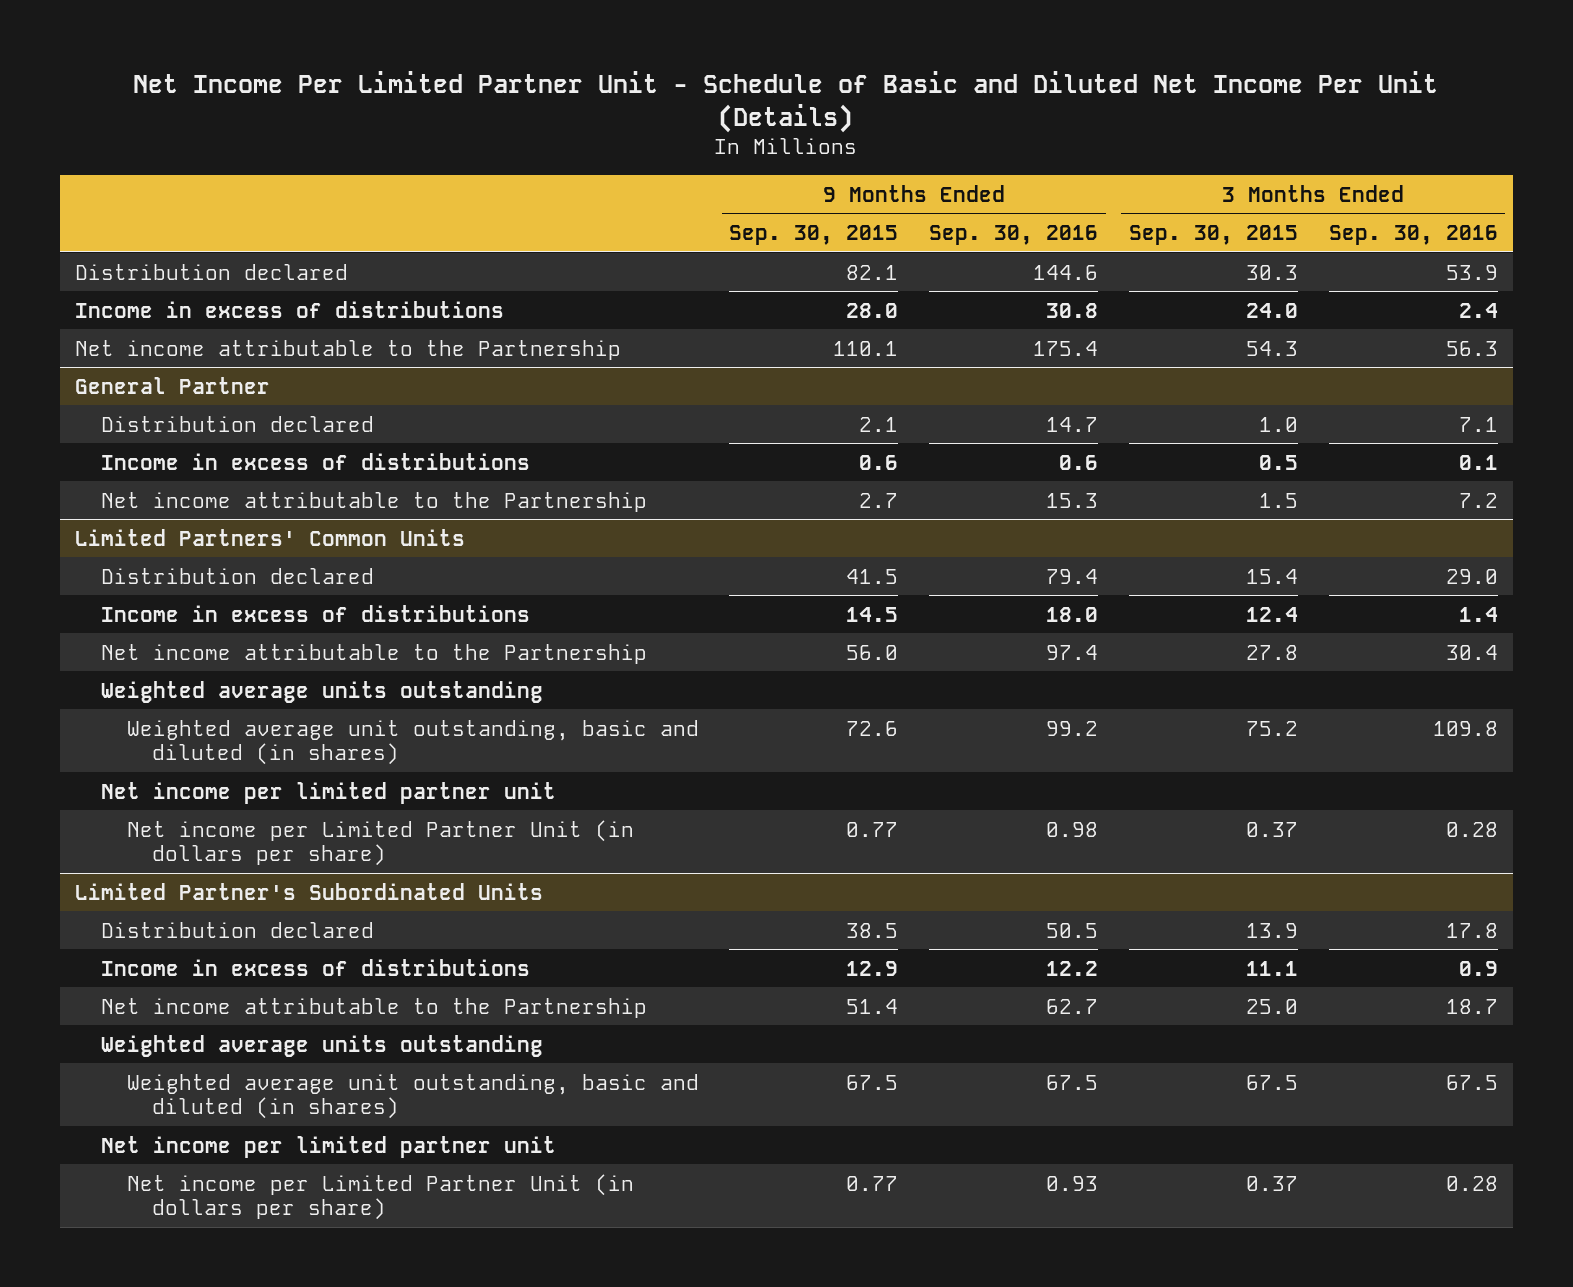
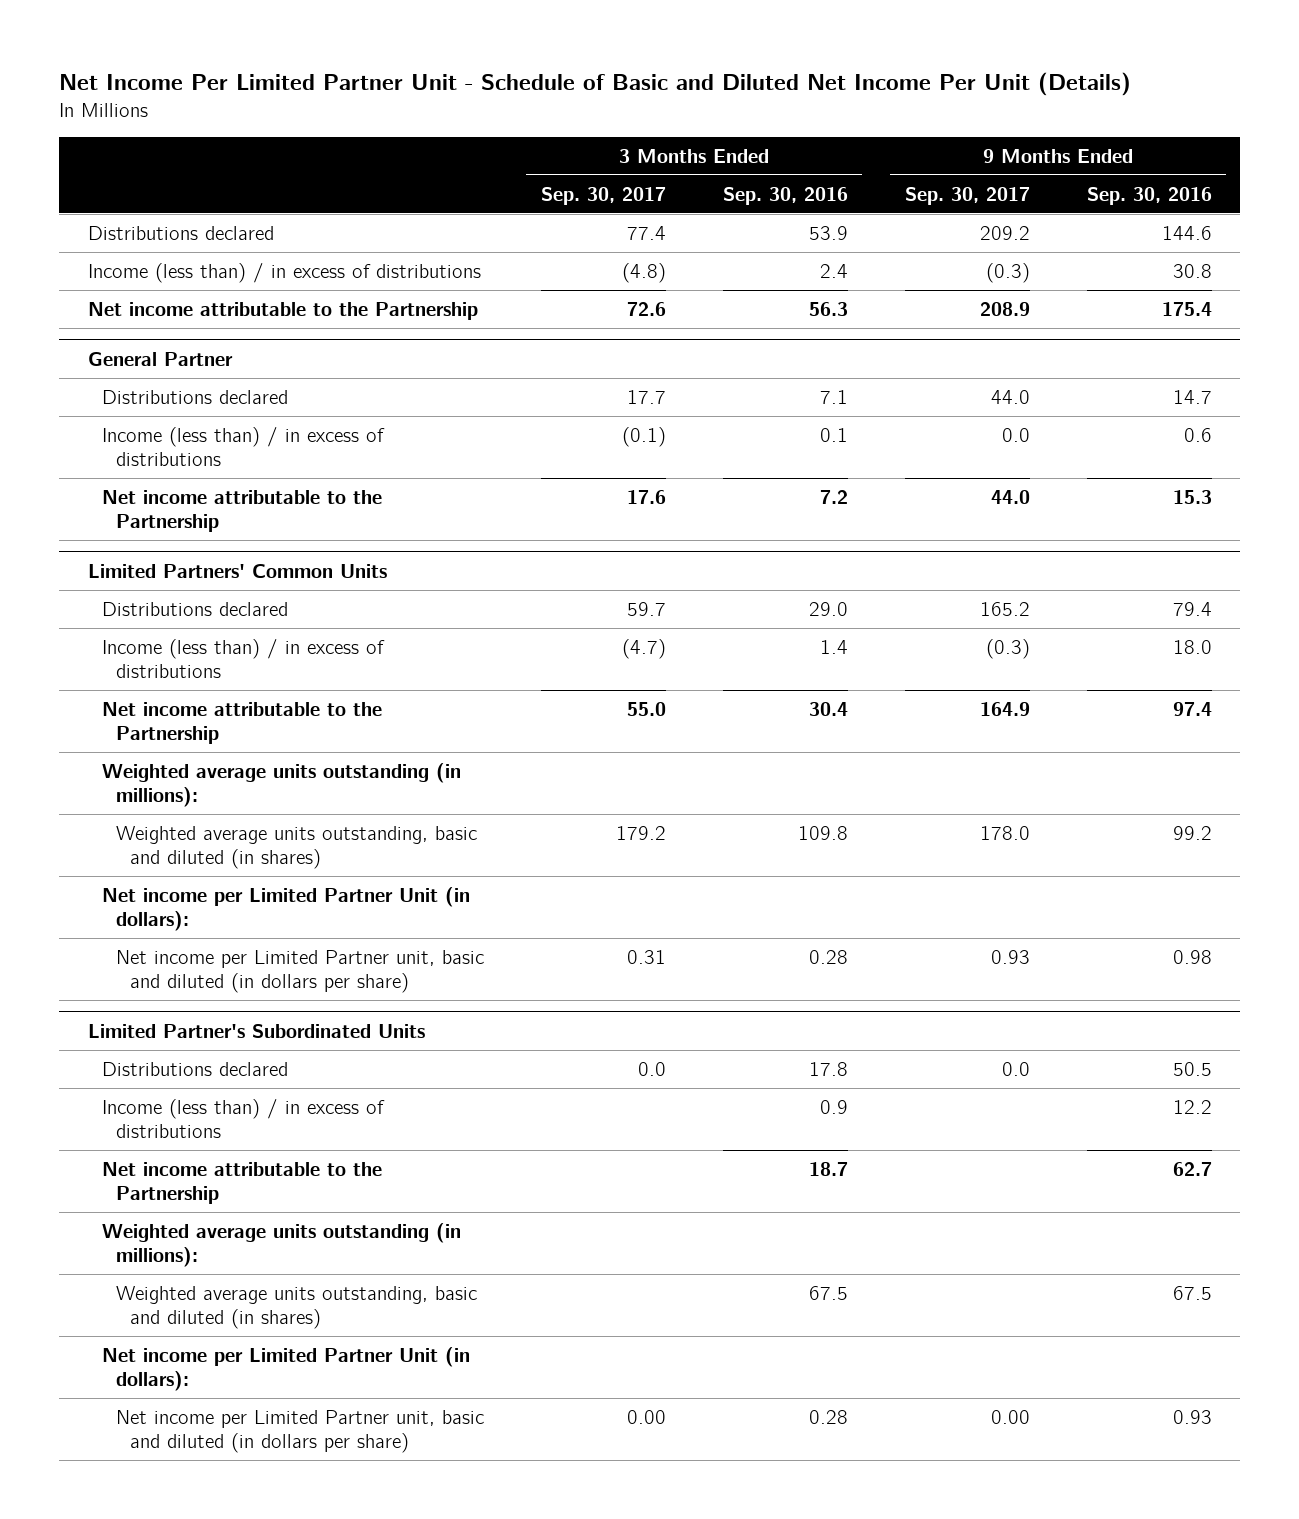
- | 9 Months Ended Sep. 30, 2015 | 9 Months Ended Sep. 30, 2016 | 3 Months Ended Sep. 30, 2015 | 3 Months Ended Sep. 30, 2016
+ | 3 Months Ended Sep. 30, 2017 | 3 Months Ended Sep. 30, 2016 | 9 Months Ended Sep. 30, 2017 | 9 Months Ended Sep. 30, 2016
- Distribution declared | 82.1 | 144.6 | 30.3 | 53.9
- Income in excess of distributions | 28.0 | 30.8 | 24.0 | 2.4
+ Distributions declared | 77.4 | 53.9 | 209.2 | 144.6
+ Income (less than) / in excess of distributions | (4.8) | 2.4 | (0.3) | 30.8
@ General Partner
- Distribution declared | 2.1 | 14.7 | 1.0 | 7.1
- Income in excess of distributions | 0.6 | 0.6 | 0.5 | 0.1
+ Distributions declared | 17.7 | 7.1 | 44.0 | 14.7
+ Income (less than) / in excess of distributions | (0.1) | 0.1 | 0.0 | 0.6
@ Limited Partners' Common Units
- Distribution declared | 41.5 | 79.4 | 15.4 | 29.0
- Income in excess of distributions | 14.5 | 18.0 | 12.4 | 1.4
+ Distributions declared | 59.7 | 29.0 | 165.2 | 79.4
+ Income (less than) / in excess of distributions | (4.7) | 1.4 | (0.3) | 18.0
- Weighted average units outstanding
- Weighted average unit outstanding, basic and diluted (in shares) | 72.6 | 99.2 | 75.2 | 109.8
- Net income per limited partner unit
- Net income per Limited Partner Unit (in dollars per share) | 0.77 | 0.98 | 0.37 | 0.28
+ Weighted average units outstanding (in millions):
+ Weighted average units outstanding, basic and diluted (in shares) | 179.2 | 109.8 | 178.0 | 99.2
+ Net income per Limited Partner Unit (in dollars):
+ Net income per Limited Partner unit, basic and diluted (in dollars per share) | 0.31 | 0.28 | 0.93 | 0.98
@ Limited Partner's Subordinated Units
- Distribution declared | 38.5 | 50.5 | 13.9 | 17.8
- Income in excess of distributions | 12.9 | 12.2 | 11.1 | 0.9
+ Distributions declared | 0.0 | 17.8 | 0.0 | 50.5
+ Income (less than) / in excess of distributions | | 0.9 | | 12.2
- Weighted average units outstanding
- Weighted average unit outstanding, basic and diluted (in shares) | 67.5 | 67.5 | 67.5 | 67.5
- Net income per limited partner unit
- Net income per Limited Partner Unit (in dollars per share) | 0.77 | 0.93 | 0.37 | 0.28
+ Weighted average units outstanding (in millions):
+ Weighted average units outstanding, basic and diluted (in shares) | | 67.5 | | 67.5
+ Net income per Limited Partner Unit (in dollars):
+ Net income per Limited Partner unit, basic and diluted (in dollars per share) | 0.00 | 0.28 | 0.00 | 0.93

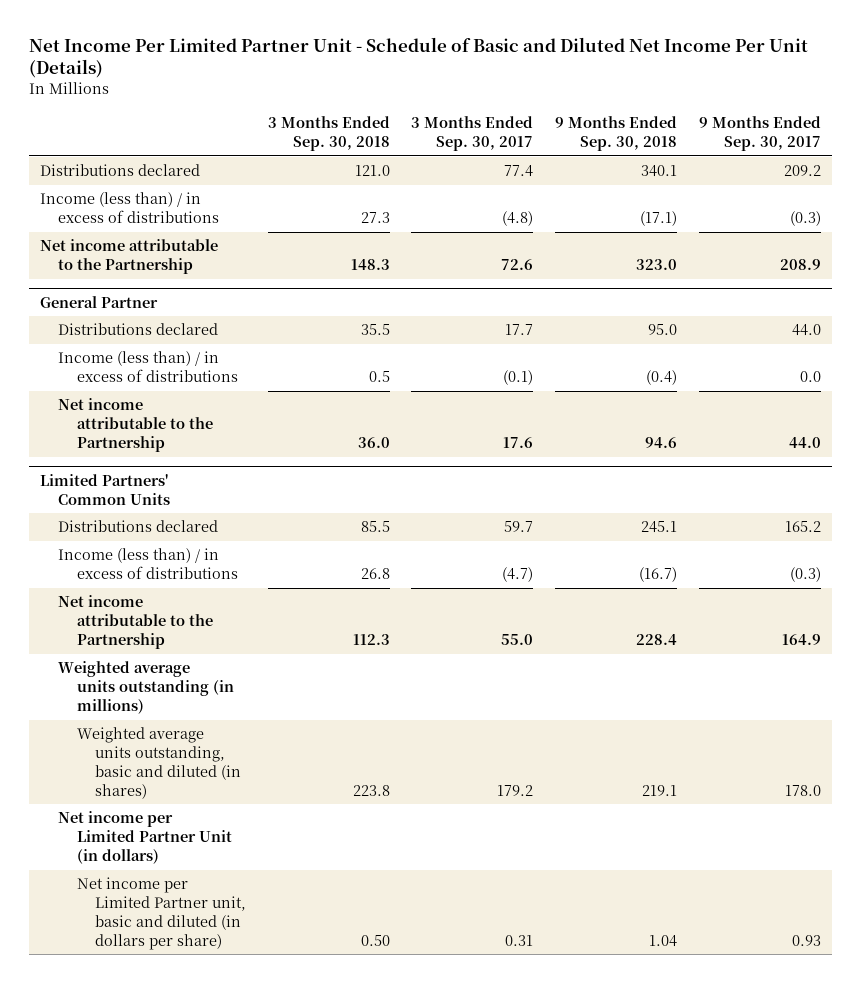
- | 3 Months Ended Sep. 30, 2017 | 3 Months Ended Sep. 30, 2016 | 9 Months Ended Sep. 30, 2017 | 9 Months Ended Sep. 30, 2016
+ | 3 Months Ended Sep. 30, 2018 | 3 Months Ended Sep. 30, 2017 | 9 Months Ended Sep. 30, 2018 | 9 Months Ended Sep. 30, 2017
@ Limited Partners' Common Units
- Weighted average units outstanding (in millions):
+ Weighted average units outstanding (in millions)
- Net income per Limited Partner Unit (in dollars):
+ Net income per Limited Partner Unit (in dollars)
- Limited Partner's Subordinated Units
- Distributions declared | 0.0 | 17.8 | 0.0 | 50.5
- Income (less than) / in excess of distributions | | 0.9 | | 12.2
- Net income attributable to the Partnership | | 18.7 | | 62.7
- Weighted average units outstanding (in millions):
- Weighted average units outstanding, basic and diluted (in shares) | | 67.5 | | 67.5
- Net income per Limited Partner Unit (in dollars):
- Net income per Limited Partner unit, basic and diluted (in dollars per share) | 0.00 | 0.28 | 0.00 | 0.93

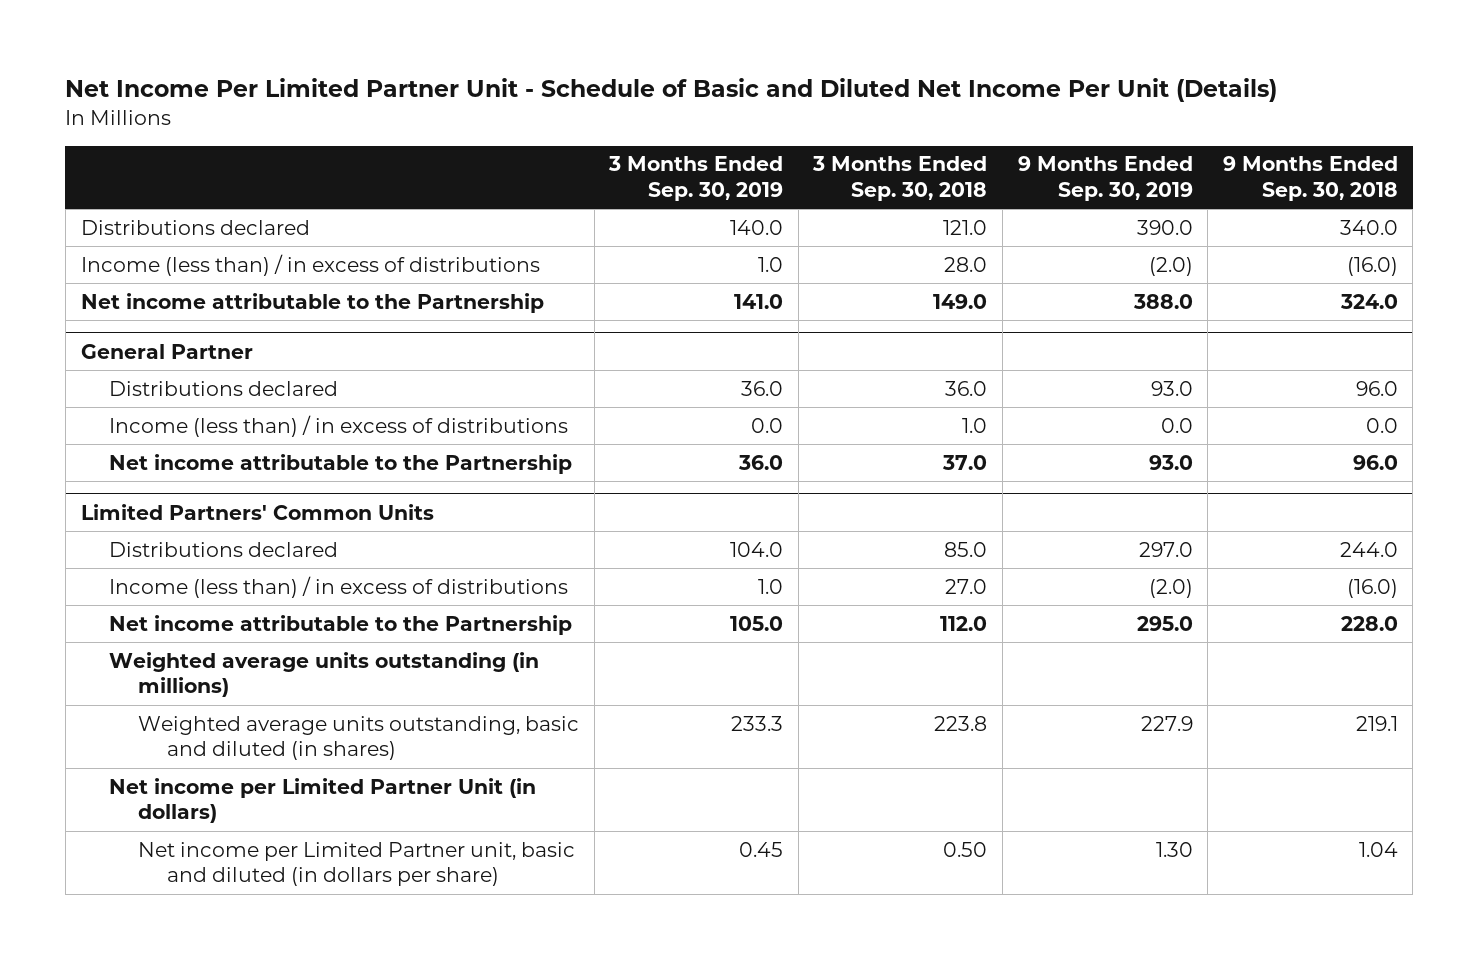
- | 3 Months Ended Sep. 30, 2018 | 3 Months Ended Sep. 30, 2017 | 9 Months Ended Sep. 30, 2018 | 9 Months Ended Sep. 30, 2017
+ | 3 Months Ended Sep. 30, 2019 | 3 Months Ended Sep. 30, 2018 | 9 Months Ended Sep. 30, 2019 | 9 Months Ended Sep. 30, 2018
- Distributions declared | 121.0 | 77.4 | 340.1 | 209.2
- Income (less than) / in excess of distributions | 27.3 | (4.8) | (17.1) | (0.3)
- Net income attributable to the Partnership | 148.3 | 72.6 | 323.0 | 208.9
+ Distributions declared | 140.0 | 121.0 | 390.0 | 340.0
+ Income (less than) / in excess of distributions | 1.0 | 28.0 | (2.0) | (16.0)
+ Net income attributable to the Partnership | 141.0 | 149.0 | 388.0 | 324.0
@ General Partner
- Distributions declared | 35.5 | 17.7 | 95.0 | 44.0
- Income (less than) / in excess of distributions | 0.5 | (0.1) | (0.4) | 0.0
- Net income attributable to the Partnership | 36.0 | 17.6 | 94.6 | 44.0
+ Distributions declared | 36.0 | 36.0 | 93.0 | 96.0
+ Income (less than) / in excess of distributions | 0.0 | 1.0 | 0.0 | 0.0
+ Net income attributable to the Partnership | 36.0 | 37.0 | 93.0 | 96.0
@ Limited Partners' Common Units
- Distributions declared | 85.5 | 59.7 | 245.1 | 165.2
- Income (less than) / in excess of distributions | 26.8 | (4.7) | (16.7) | (0.3)
- Net income attributable to the Partnership | 112.3 | 55.0 | 228.4 | 164.9
+ Distributions declared | 104.0 | 85.0 | 297.0 | 244.0
+ Income (less than) / in excess of distributions | 1.0 | 27.0 | (2.0) | (16.0)
+ Net income attributable to the Partnership | 105.0 | 112.0 | 295.0 | 228.0

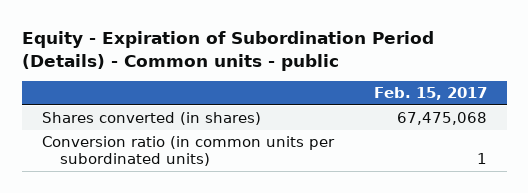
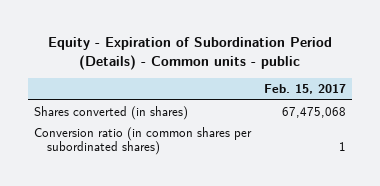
- Conversion ratio (in common units per subordinated units) | 1
+ Conversion ratio (in common shares per subordinated shares) | 1

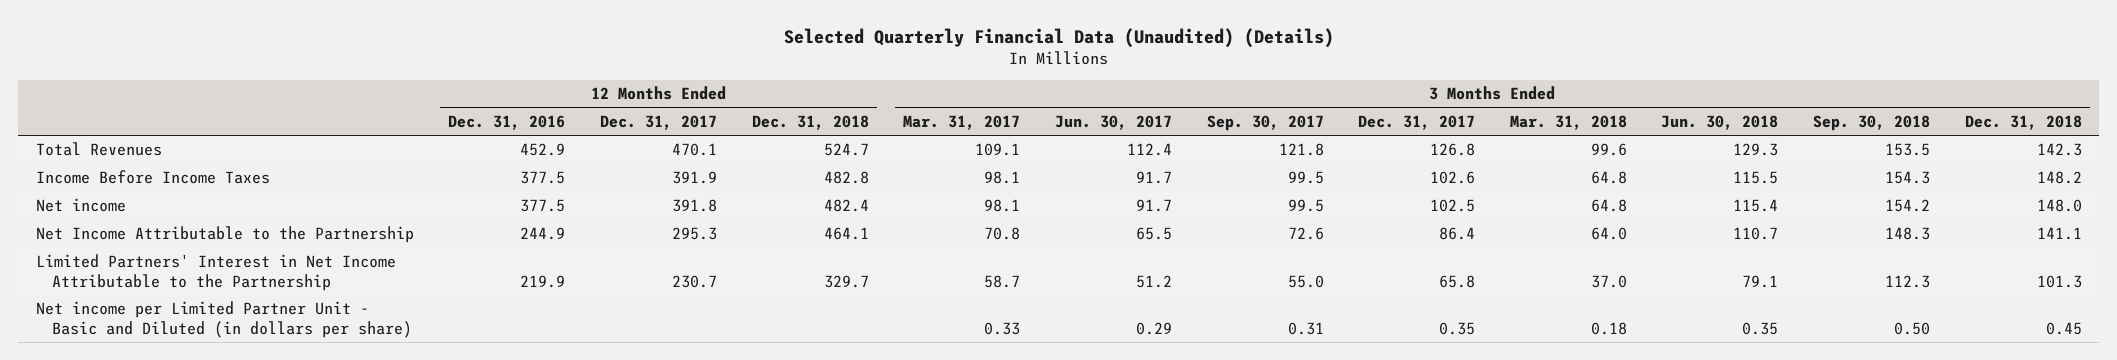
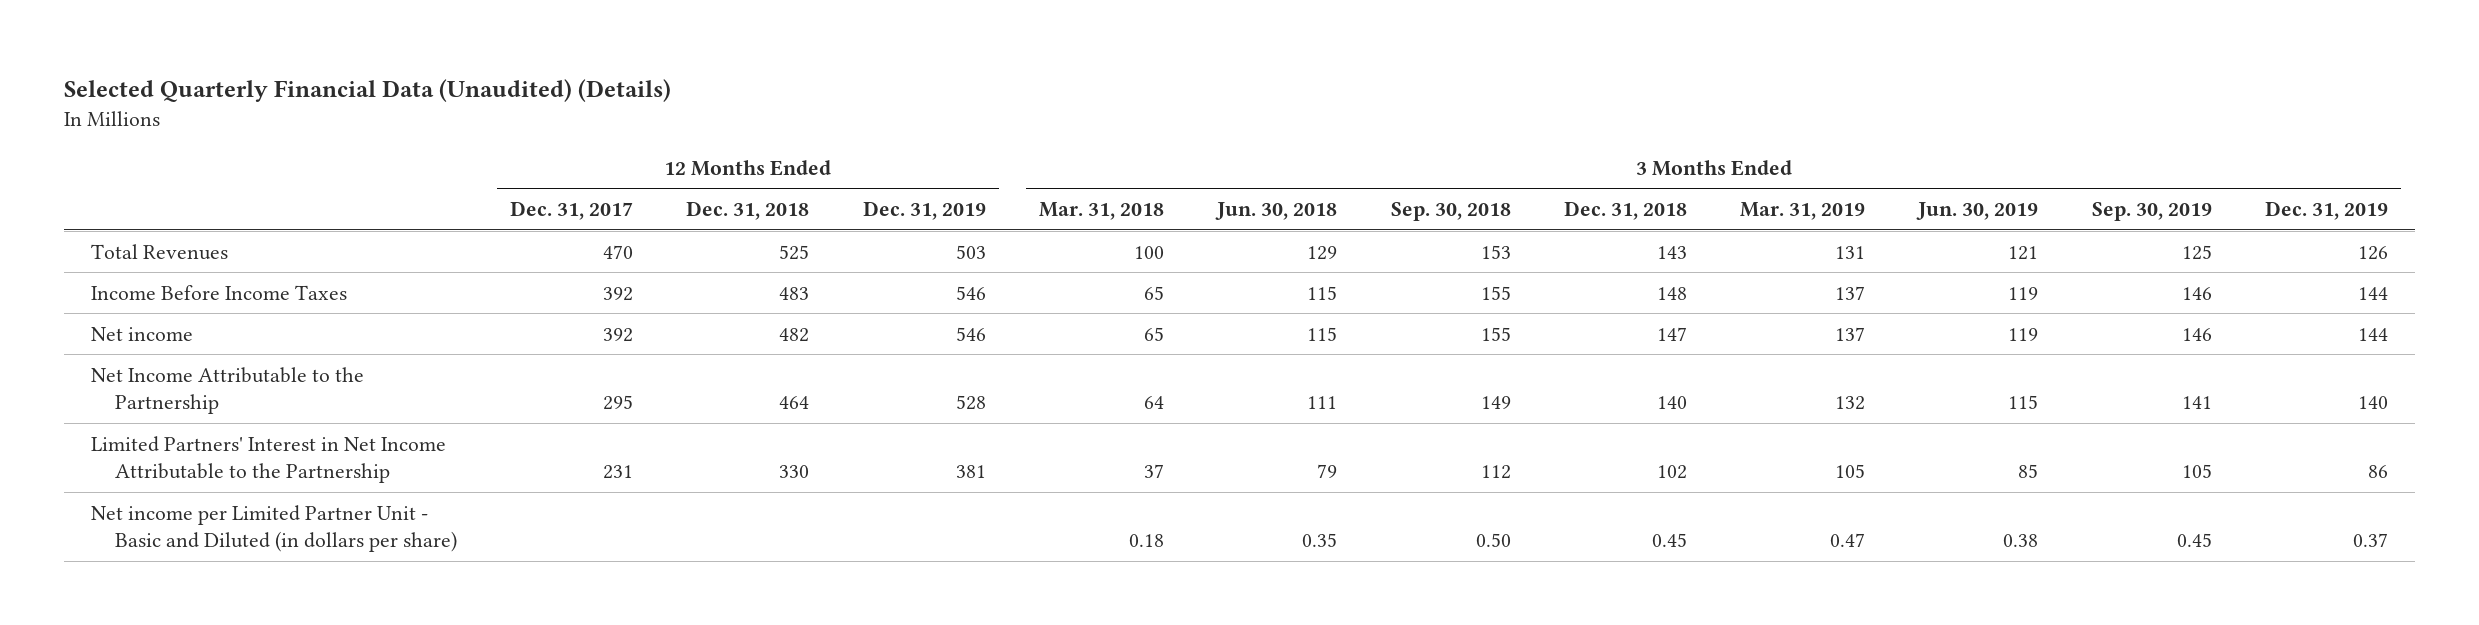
- | 12 Months Ended Dec. 31, 2016 | 12 Months Ended Dec. 31, 2017 | 12 Months Ended Dec. 31, 2018 | 3 Months Ended Mar. 31, 2017 | 3 Months Ended Jun. 30, 2017 | 3 Months Ended Sep. 30, 2017 | 3 Months Ended Dec. 31, 2017 | 3 Months Ended Mar. 31, 2018 | 3 Months Ended Jun. 30, 2018 | 3 Months Ended Sep. 30, 2018 | 3 Months Ended Dec. 31, 2018
+ | 12 Months Ended Dec. 31, 2017 | 12 Months Ended Dec. 31, 2018 | 12 Months Ended Dec. 31, 2019 | 3 Months Ended Mar. 31, 2018 | 3 Months Ended Jun. 30, 2018 | 3 Months Ended Sep. 30, 2018 | 3 Months Ended Dec. 31, 2018 | 3 Months Ended Mar. 31, 2019 | 3 Months Ended Jun. 30, 2019 | 3 Months Ended Sep. 30, 2019 | 3 Months Ended Dec. 31, 2019
- Total Revenues | 452.9 | 470.1 | 524.7 | 109.1 | 112.4 | 121.8 | 126.8 | 99.6 | 129.3 | 153.5 | 142.3
- Income Before Income Taxes | 377.5 | 391.9 | 482.8 | 98.1 | 91.7 | 99.5 | 102.6 | 64.8 | 115.5 | 154.3 | 148.2
- Net income | 377.5 | 391.8 | 482.4 | 98.1 | 91.7 | 99.5 | 102.5 | 64.8 | 115.4 | 154.2 | 148.0
- Net Income Attributable to the Partnership | 244.9 | 295.3 | 464.1 | 70.8 | 65.5 | 72.6 | 86.4 | 64.0 | 110.7 | 148.3 | 141.1
- Limited Partners' Interest in Net Income Attributable to the Partnership | 219.9 | 230.7 | 329.7 | 58.7 | 51.2 | 55.0 | 65.8 | 37.0 | 79.1 | 112.3 | 101.3
+ Total Revenues | 470 | 525 | 503 | 100 | 129 | 153 | 143 | 131 | 121 | 125 | 126
+ Income Before Income Taxes | 392 | 483 | 546 | 65 | 115 | 155 | 148 | 137 | 119 | 146 | 144
+ Net income | 392 | 482 | 546 | 65 | 115 | 155 | 147 | 137 | 119 | 146 | 144
+ Net Income Attributable to the Partnership | 295 | 464 | 528 | 64 | 111 | 149 | 140 | 132 | 115 | 141 | 140
+ Limited Partners' Interest in Net Income Attributable to the Partnership | 231 | 330 | 381 | 37 | 79 | 112 | 102 | 105 | 85 | 105 | 86

